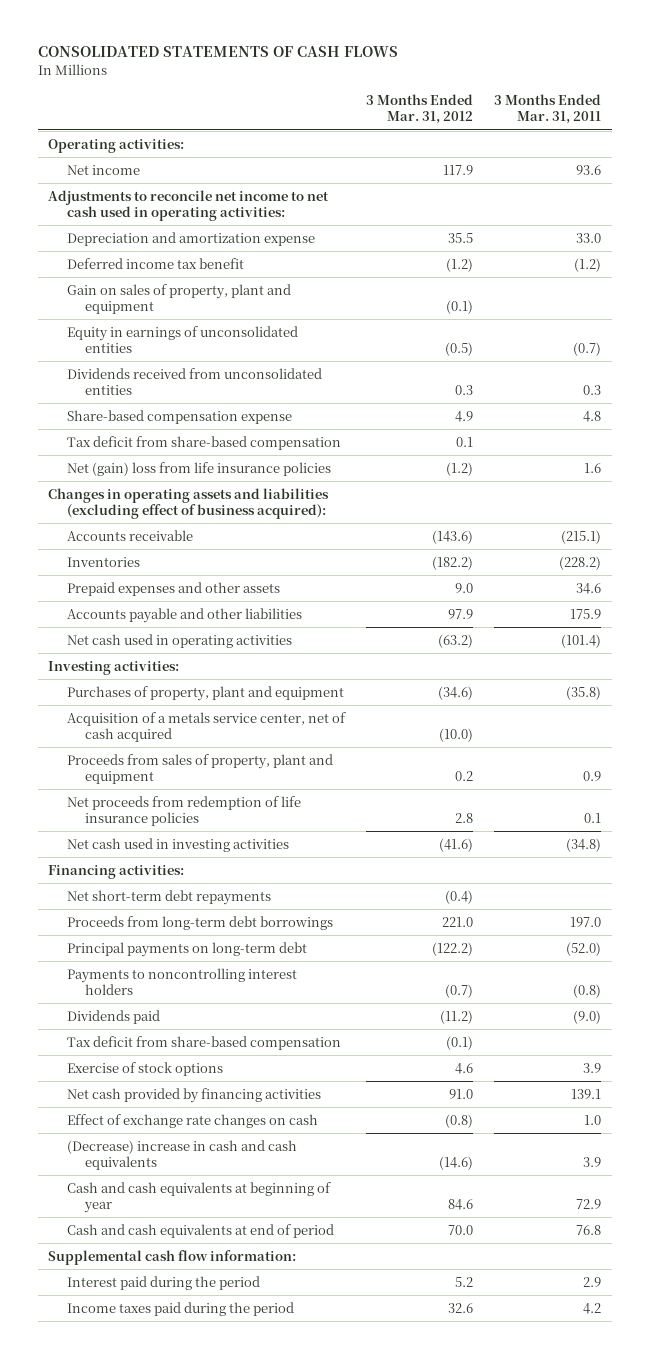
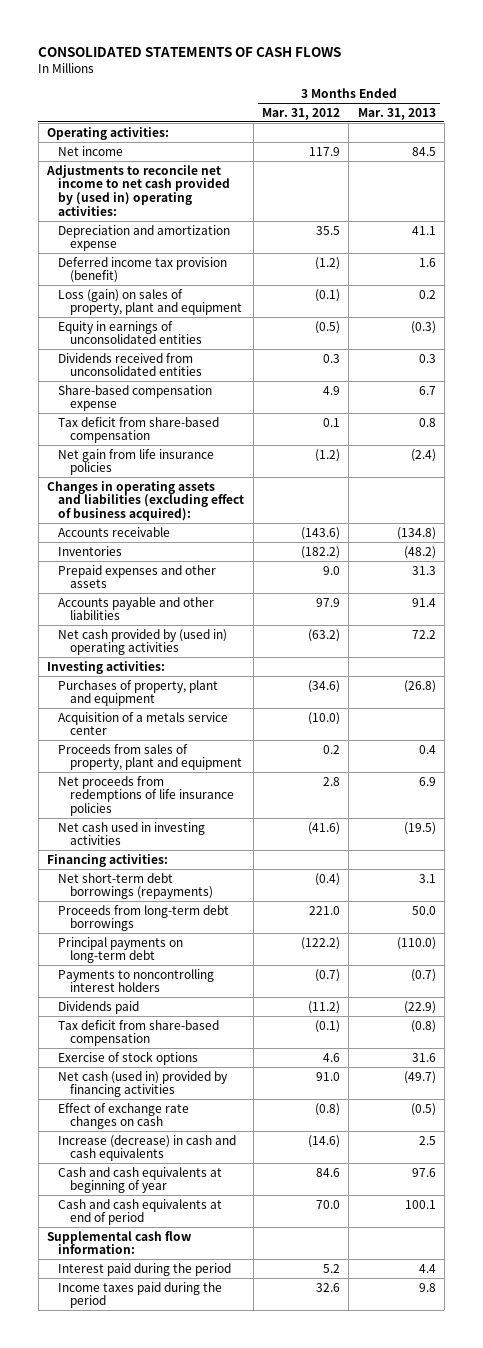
- | 3 Months Ended Mar. 31, 2012 | 3 Months Ended Mar. 31, 2011
+ | 3 Months Ended Mar. 31, 2012 | 3 Months Ended Mar. 31, 2013
- Adjustments to reconcile net income to net cash used in operating activities:
+ Adjustments to reconcile net income to net cash provided by (used in) operating activities:
- Deferred income tax benefit | (1.2) | (1.2)
- Gain on sales of property, plant and equipment | (0.1) |
+ Deferred income tax provision (benefit) | (1.2) | 1.6
+ Loss (gain) on sales of property, plant and equipment | (0.1) | 0.2
- Net (gain) loss from life insurance policies | (1.2) | 1.6
+ Net gain from life insurance policies | (1.2) | (2.4)
- Net cash used in operating activities | (63.2) | (101.4)
+ Net cash provided by (used in) operating activities | (63.2) | 72.2
- Acquisition of a metals service center, net of cash acquired | (10.0) |
+ Acquisition of a metals service center | (10.0) |
- Net proceeds from redemption of life insurance policies | 2.8 | 0.1
+ Net proceeds from redemptions of life insurance policies | 2.8 | 6.9
- Net short-term debt repayments | (0.4) |
+ Net short-term debt borrowings (repayments) | (0.4) | 3.1
- Net cash provided by financing activities | 91.0 | 139.1
+ Net cash (used in) provided by financing activities | 91.0 | (49.7)
- (Decrease) increase in cash and cash equivalents | (14.6) | 3.9
+ Increase (decrease) in cash and cash equivalents | (14.6) | 2.5

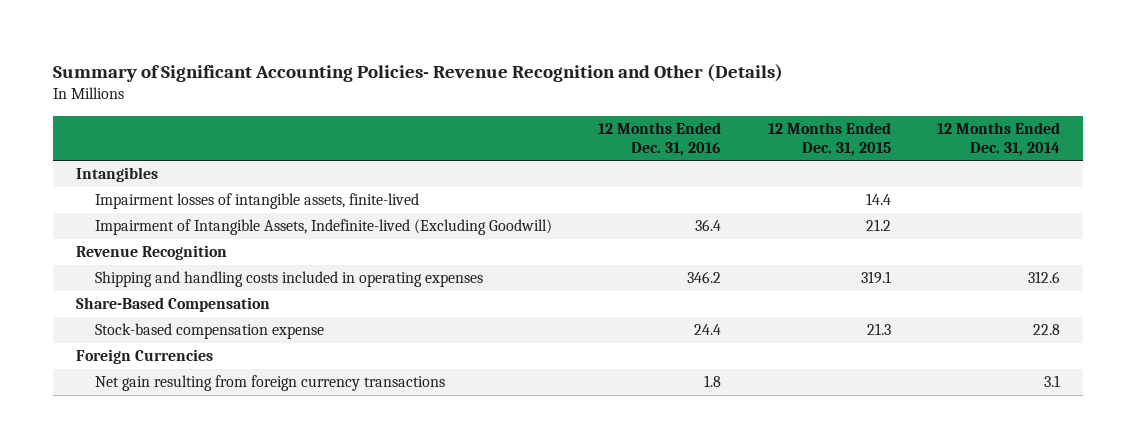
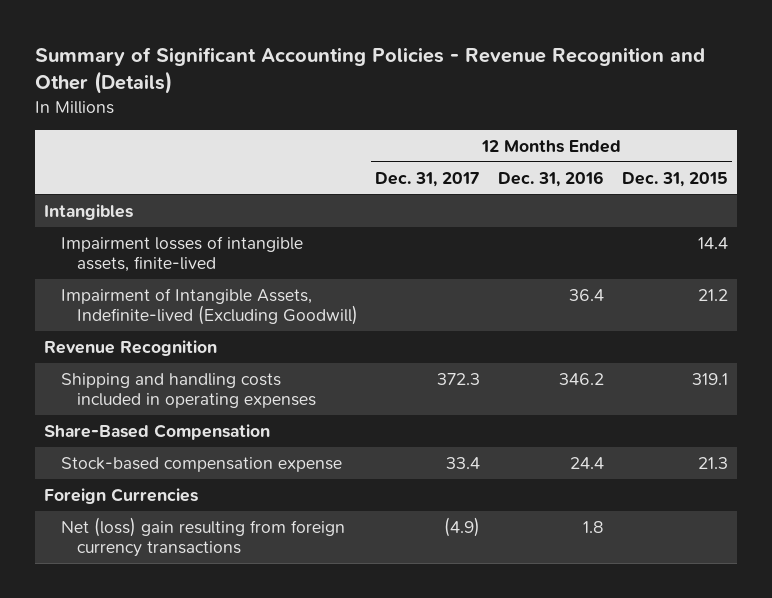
- Summary of Significant Accounting Policies- Revenue Recognition and Other (Details)
+ Summary of Significant Accounting Policies - Revenue Recognition and Other (Details)
- | 12 Months Ended Dec. 31, 2016 | 12 Months Ended Dec. 31, 2015 | 12 Months Ended Dec. 31, 2014
+ | 12 Months Ended Dec. 31, 2017 | 12 Months Ended Dec. 31, 2016 | 12 Months Ended Dec. 31, 2015
- Net gain resulting from foreign currency transactions | 1.8 | | 3.1
+ Net (loss) gain resulting from foreign currency transactions | (4.9) | 1.8 |

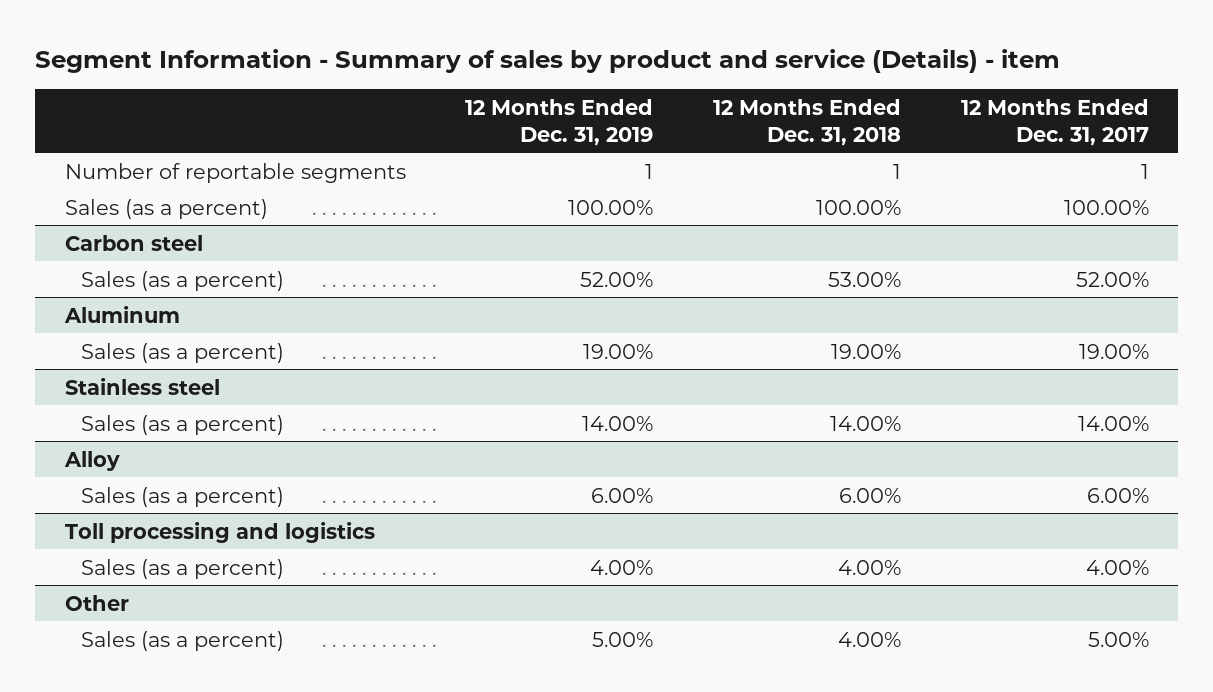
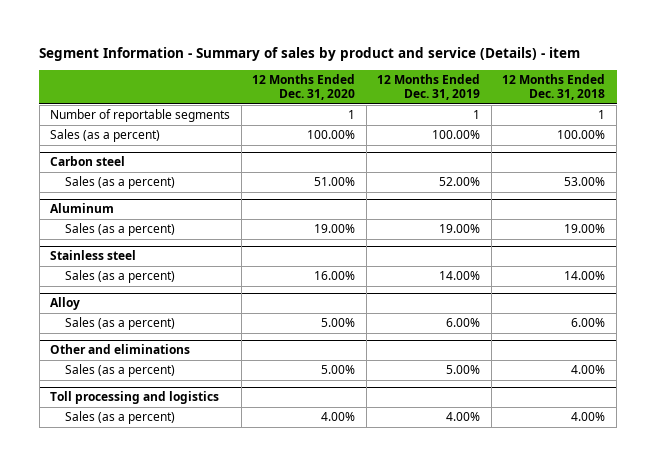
- | 12 Months Ended Dec. 31, 2019 | 12 Months Ended Dec. 31, 2018 | 12 Months Ended Dec. 31, 2017
+ | 12 Months Ended Dec. 31, 2020 | 12 Months Ended Dec. 31, 2019 | 12 Months Ended Dec. 31, 2018
+ Other and eliminations
+ Sales (as a percent) | 5.00% | 5.00% | 4.00%
- Other
- Sales (as a percent) | 5.00% | 4.00% | 5.00%

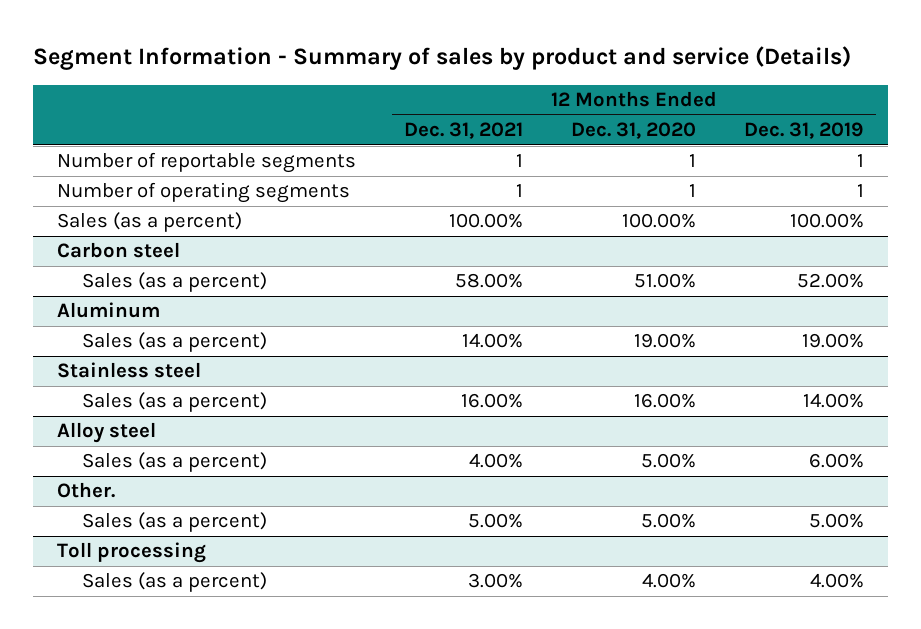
- Segment Information - Summary of sales by product and service (Details) - item
+ Segment Information - Summary of sales by product and service (Details)
- | 12 Months Ended Dec. 31, 2020 | 12 Months Ended Dec. 31, 2019 | 12 Months Ended Dec. 31, 2018
+ | 12 Months Ended Dec. 31, 2021 | 12 Months Ended Dec. 31, 2020 | 12 Months Ended Dec. 31, 2019
+ Number of operating segments | 1 | 1 | 1
- Alloy
+ Alloy steel
- Other and eliminations
+ Other.
- Toll processing and logistics
+ Toll processing

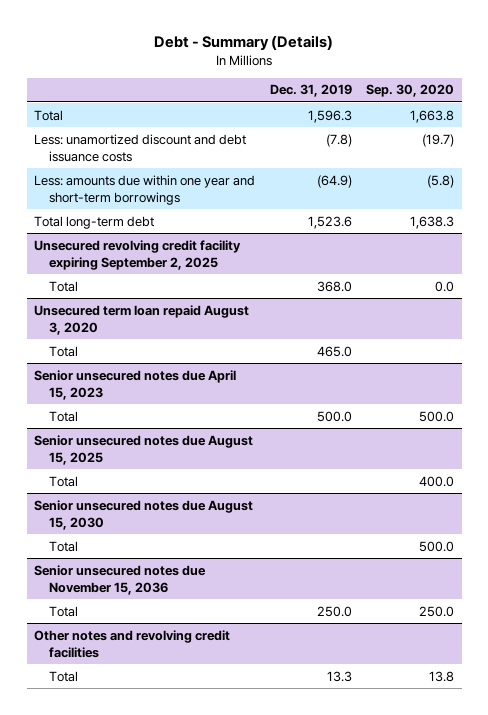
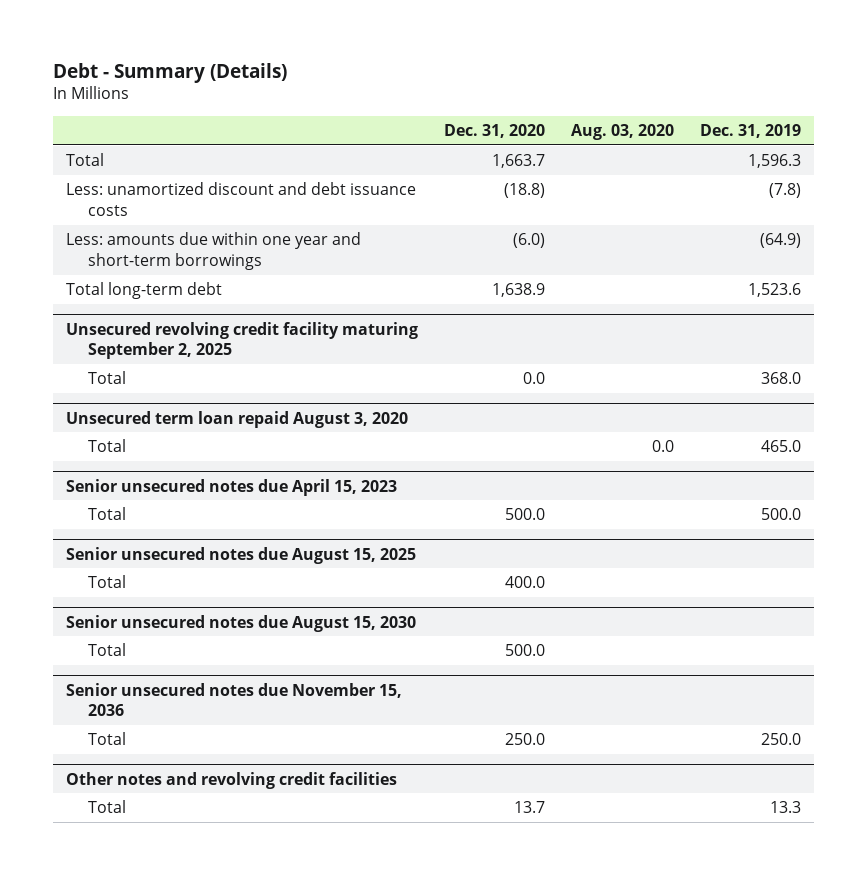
- | Dec. 31, 2019 | Sep. 30, 2020
+ | Dec. 31, 2020 | Aug. 03, 2020 | Dec. 31, 2019
- Unsecured revolving credit facility expiring September 2, 2025
+ Unsecured revolving credit facility maturing September 2, 2025

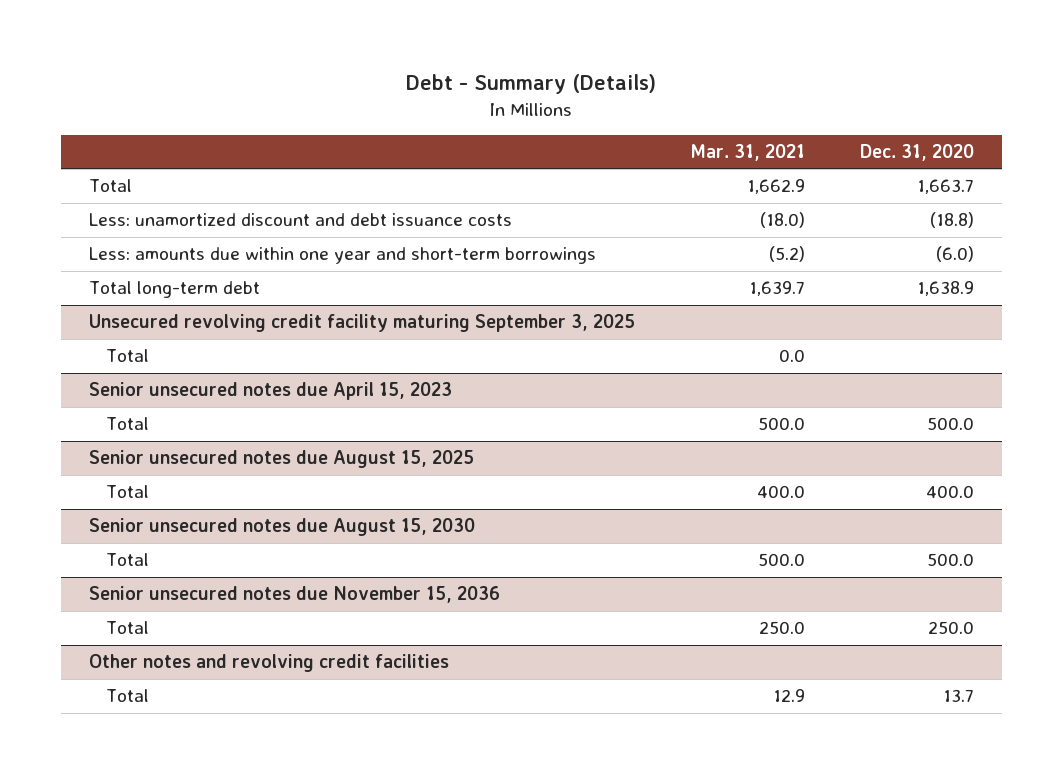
- | Dec. 31, 2020 | Aug. 03, 2020 | Dec. 31, 2019
+ | Mar. 31, 2021 | Dec. 31, 2020
- Unsecured revolving credit facility maturing September 2, 2025
- Total | 0.0 | | 368.0
- Unsecured term loan repaid August 3, 2020
+ Unsecured revolving credit facility maturing September 3, 2025

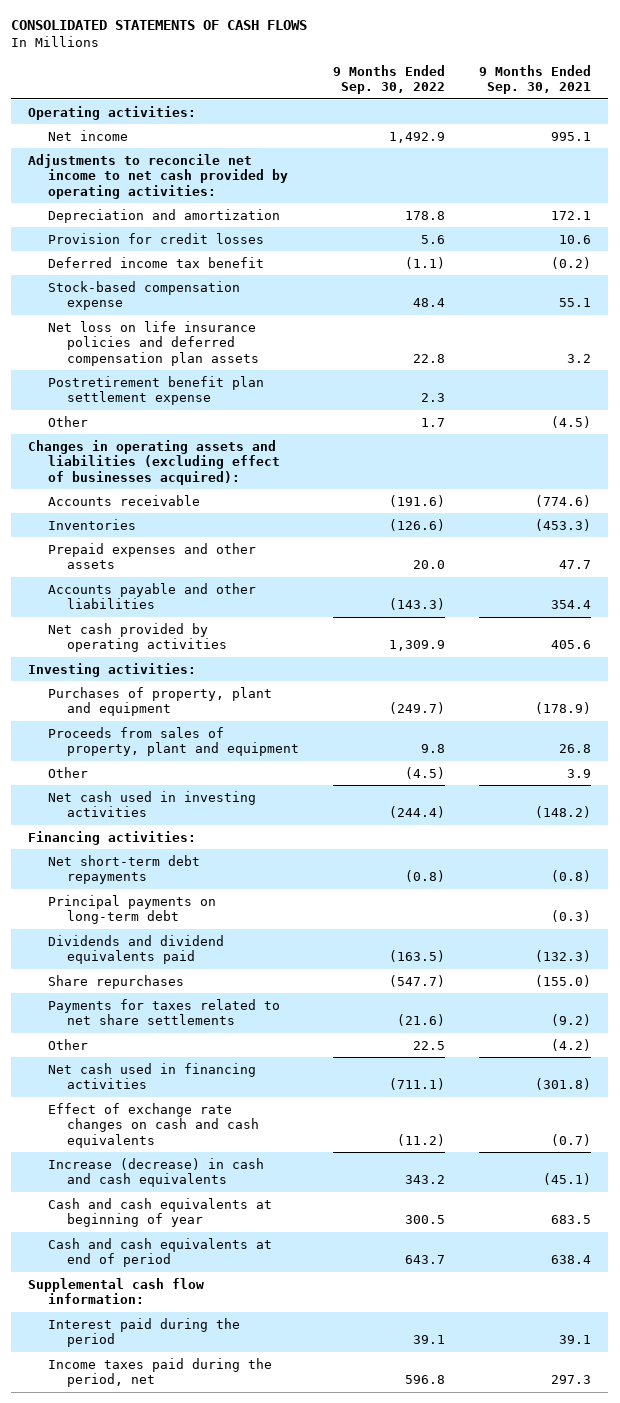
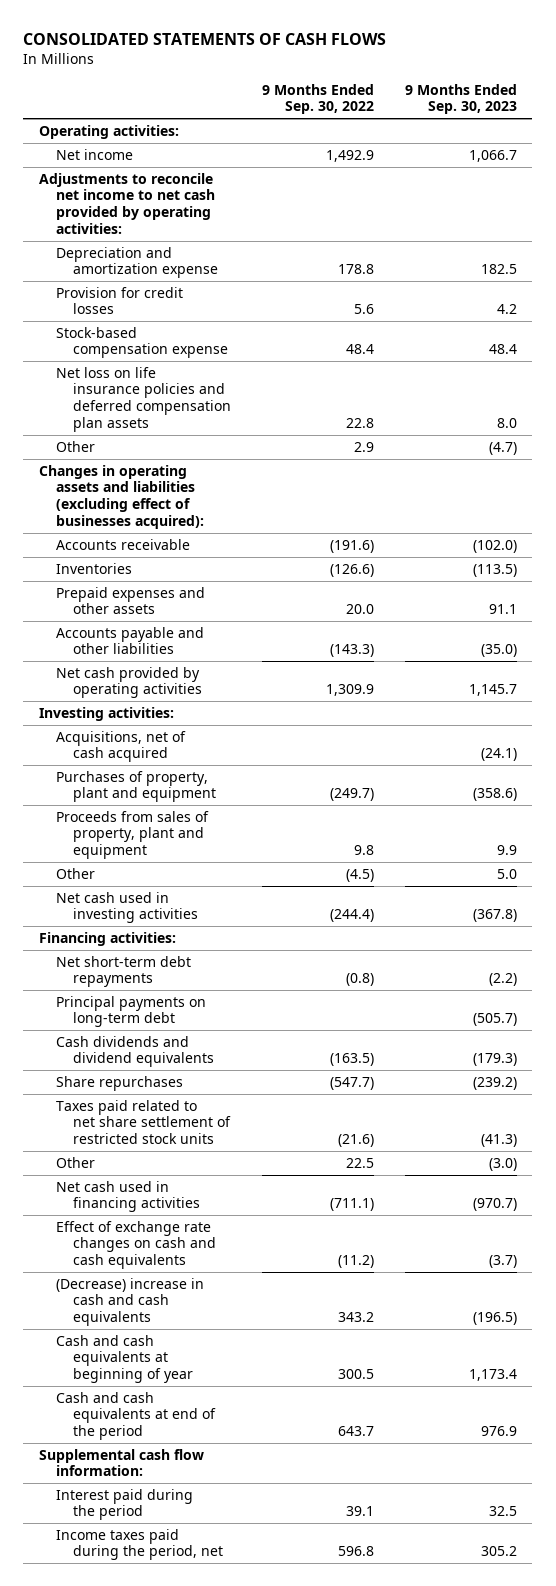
- | 9 Months Ended Sep. 30, 2022 | 9 Months Ended Sep. 30, 2021
+ | 9 Months Ended Sep. 30, 2022 | 9 Months Ended Sep. 30, 2023
- Depreciation and amortization | 178.8 | 172.1
+ Depreciation and amortization expense | 178.8 | 182.5
- Deferred income tax benefit | (1.1) | (0.2)
- Postretirement benefit plan settlement expense | 2.3 |
- Other | 1.7 | (4.5)
+ Other | 2.9 | (4.7)
+ Acquisitions, net of cash acquired | | (24.1)
- Dividends and dividend equivalents paid | (163.5) | (132.3)
+ Cash dividends and dividend equivalents | (163.5) | (179.3)
- Payments for taxes related to net share settlements | (21.6) | (9.2)
+ Taxes paid related to net share settlement of restricted stock units | (21.6) | (41.3)
- Increase (decrease) in cash and cash equivalents | 343.2 | (45.1)
+ (Decrease) increase in cash and cash equivalents | 343.2 | (196.5)
- Cash and cash equivalents at end of period | 643.7 | 638.4
+ Cash and cash equivalents at end of the period | 643.7 | 976.9

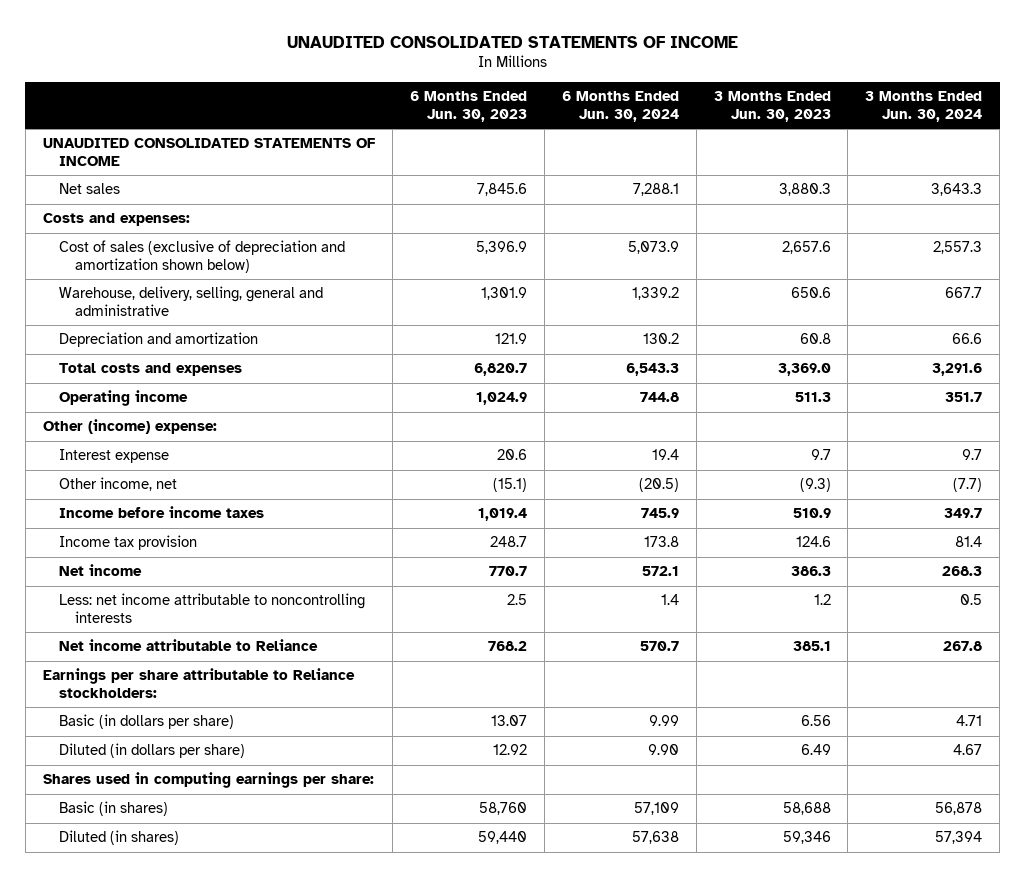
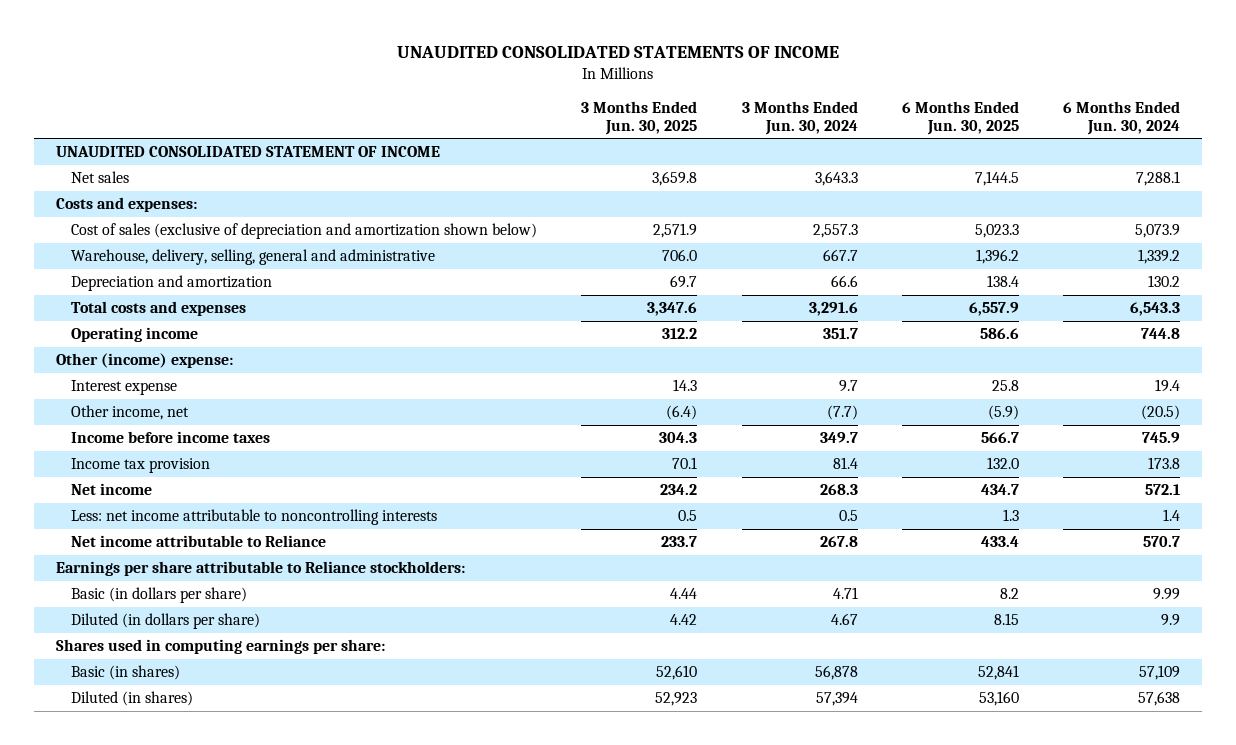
- | 6 Months Ended Jun. 30, 2023 | 6 Months Ended Jun. 30, 2024 | 3 Months Ended Jun. 30, 2023 | 3 Months Ended Jun. 30, 2024
+ | 3 Months Ended Jun. 30, 2025 | 3 Months Ended Jun. 30, 2024 | 6 Months Ended Jun. 30, 2025 | 6 Months Ended Jun. 30, 2024
- UNAUDITED CONSOLIDATED STATEMENTS OF INCOME
+ UNAUDITED CONSOLIDATED STATEMENT OF INCOME
- Diluted (in dollars per share) | 12.92 | 9.90 | 6.49 | 4.67
+ Diluted (in dollars per share) | 4.42 | 4.67 | 8.15 | 9.9

